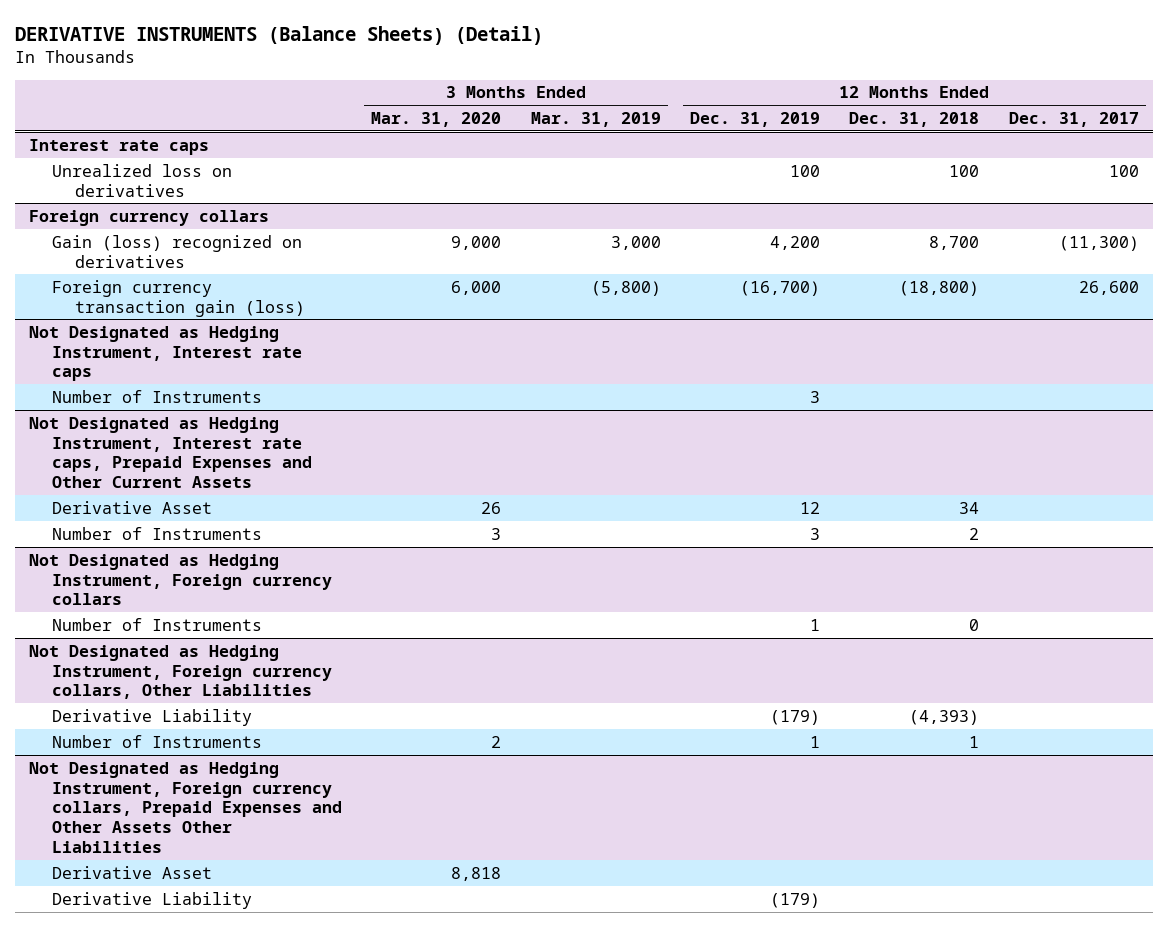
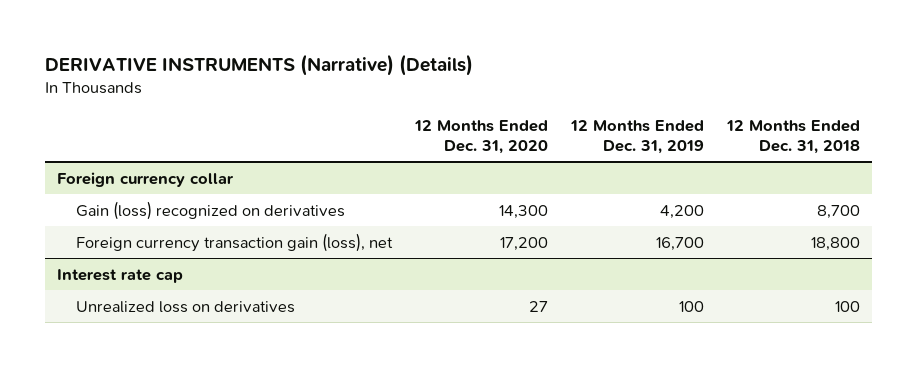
- DERIVATIVE INSTRUMENTS (Balance Sheets) (Detail)
+ DERIVATIVE INSTRUMENTS (Narrative) (Details)
- | 3 Months Ended Mar. 31, 2020 | 3 Months Ended Mar. 31, 2019 | 12 Months Ended Dec. 31, 2019 | 12 Months Ended Dec. 31, 2018 | 12 Months Ended Dec. 31, 2017
+ | 12 Months Ended Dec. 31, 2020 | 12 Months Ended Dec. 31, 2019 | 12 Months Ended Dec. 31, 2018
- Interest rate caps
- Unrealized loss on derivatives | | | 100 | 100 | 100
- Foreign currency collars
+ Foreign currency collar
- Foreign currency transaction gain (loss) | 6,000 | (5,800) | (16,700) | (18,800) | 26,600
- Not Designated as Hedging Instrument, Interest rate caps
- Number of Instruments | | | 3 | |
- Not Designated as Hedging Instrument, Interest rate caps, Prepaid Expenses and Other Current Assets
- Derivative Asset | 26 | | 12 | 34 |
- Number of Instruments | 3 | | 3 | 2 |
- Not Designated as Hedging Instrument, Foreign currency collars
- Number of Instruments | | | 1 | 0 |
- Not Designated as Hedging Instrument, Foreign currency collars, Other Liabilities
- Derivative Liability | | | (179) | (4,393) |
- Number of Instruments | 2 | | 1 | 1 |
- Not Designated as Hedging Instrument, Foreign currency collars, Prepaid Expenses and Other Assets Other Liabilities
- Derivative Asset | 8,818 | | | |
- Derivative Liability | | | (179) | |
+ Foreign currency transaction gain (loss), net | 17,200 | 16,700 | 18,800
+ Interest rate cap
+ Unrealized loss on derivatives | 27 | 100 | 100

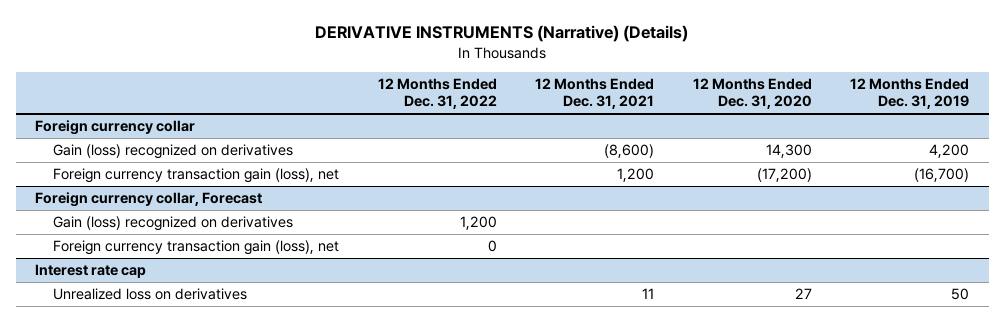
- | 12 Months Ended Dec. 31, 2020 | 12 Months Ended Dec. 31, 2019 | 12 Months Ended Dec. 31, 2018
+ | 12 Months Ended Dec. 31, 2022 | 12 Months Ended Dec. 31, 2021 | 12 Months Ended Dec. 31, 2020 | 12 Months Ended Dec. 31, 2019
@ Foreign currency collar
- Foreign currency transaction gain (loss), net | 17,200 | 16,700 | 18,800
+ Foreign currency transaction gain (loss), net | | 1,200 | (17,200) | (16,700)
+ Foreign currency collar, Forecast
+ Gain (loss) recognized on derivatives | 1,200 | | |
+ Foreign currency transaction gain (loss), net | 0 | | |
@ Interest rate cap
- Unrealized loss on derivatives | 27 | 100 | 100
+ Unrealized loss on derivatives | | 11 | 27 | 50

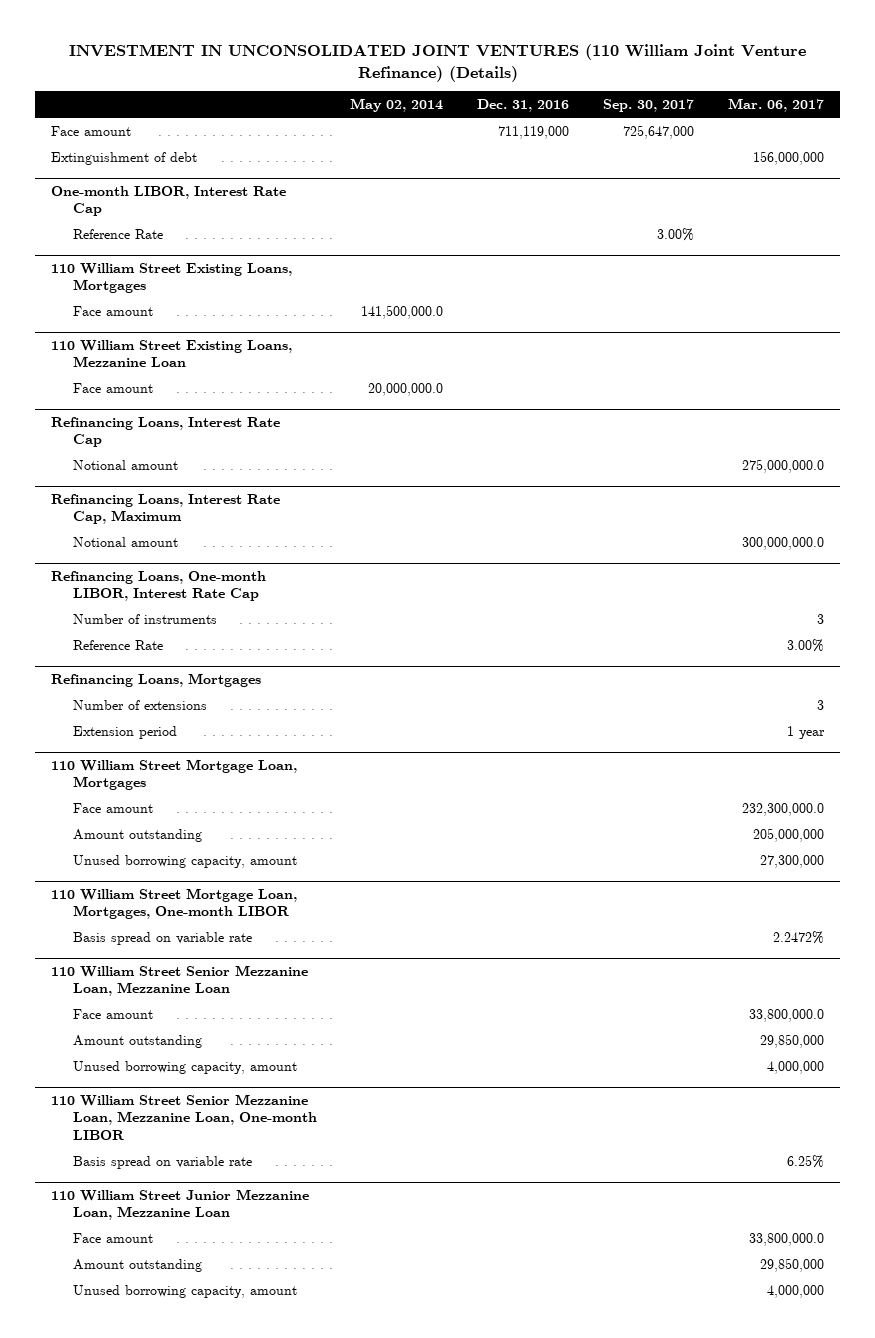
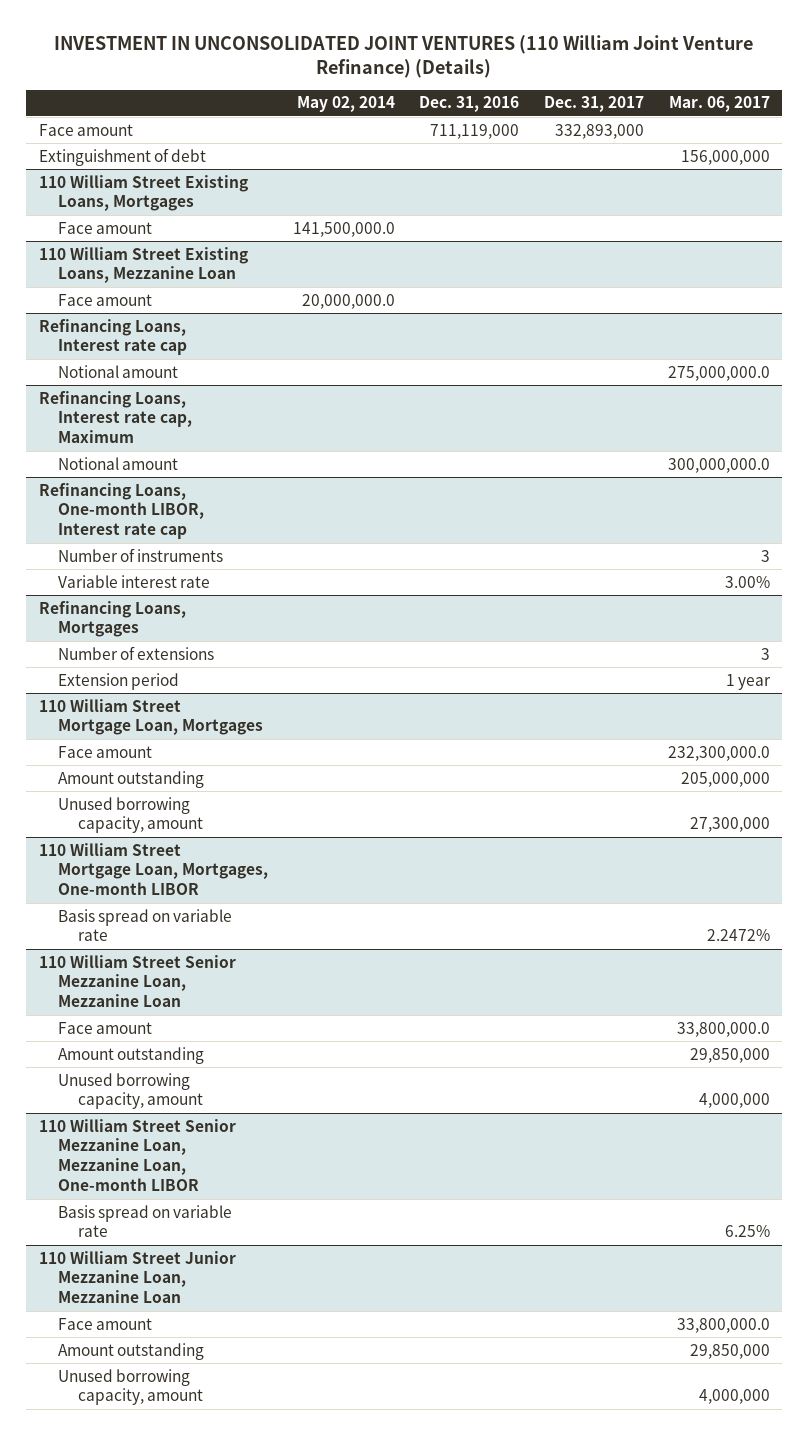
- | May 02, 2014 | Dec. 31, 2016 | Sep. 30, 2017 | Mar. 06, 2017
+ | May 02, 2014 | Dec. 31, 2016 | Dec. 31, 2017 | Mar. 06, 2017
- One-month LIBOR, Interest Rate Cap
- Reference Rate | | | 3.00% |
- Refinancing Loans, Interest Rate Cap
+ Refinancing Loans, Interest rate cap
- Refinancing Loans, Interest Rate Cap, Maximum
+ Refinancing Loans, Interest rate cap, Maximum
- Refinancing Loans, One-month LIBOR, Interest Rate Cap
+ Refinancing Loans, One-month LIBOR, Interest rate cap
- Reference Rate | | | | 3.00%
+ Variable interest rate | | | | 3.00%

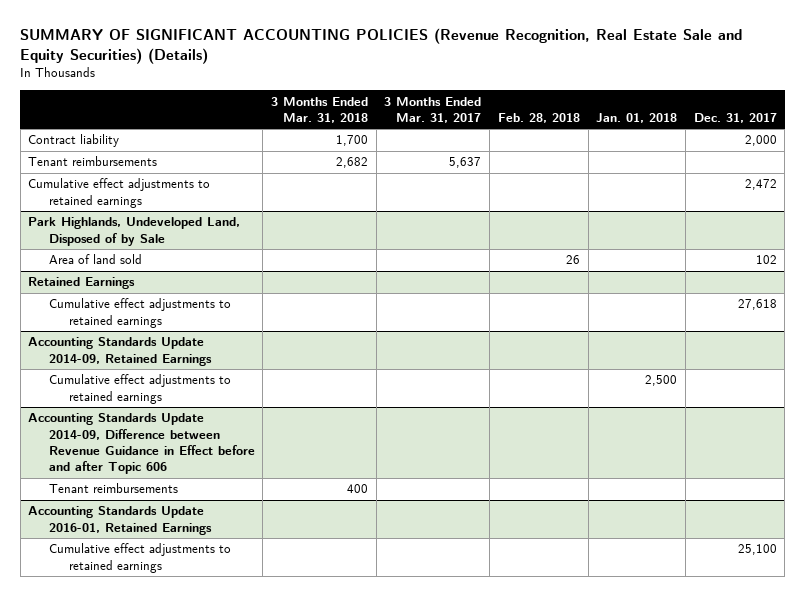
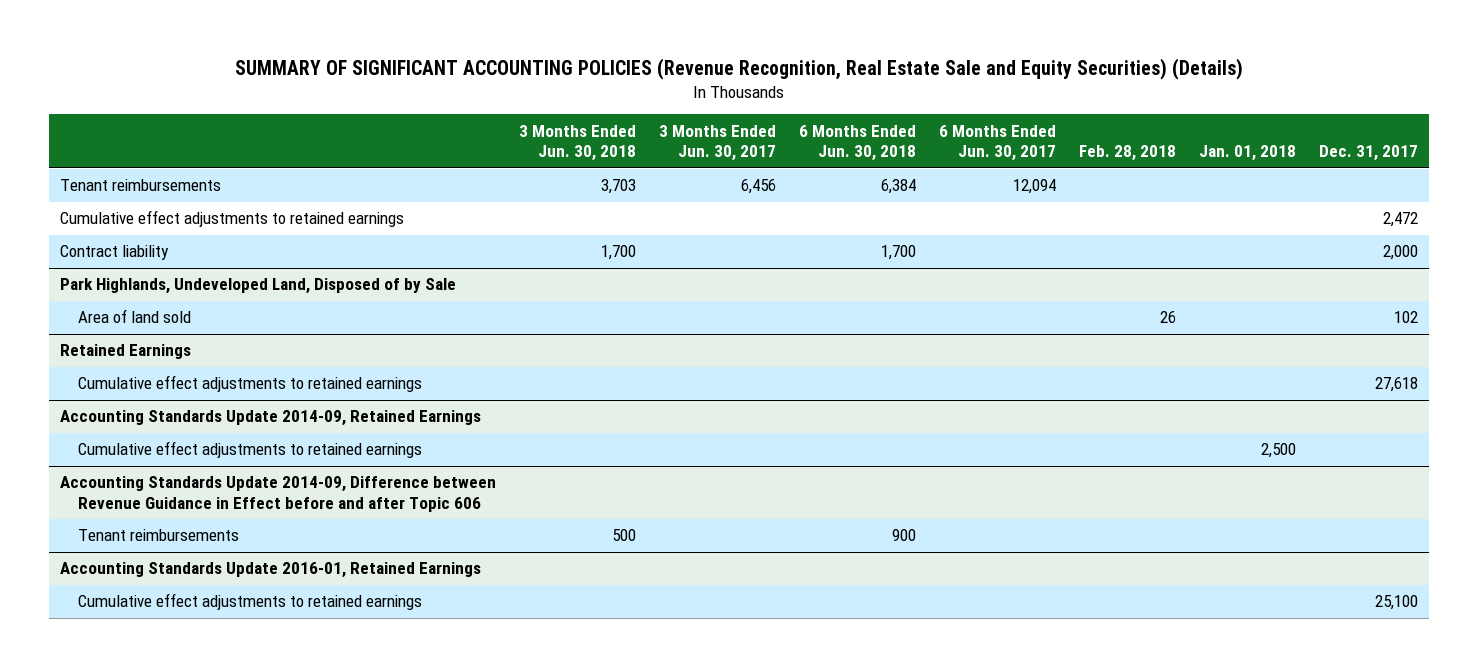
- | 3 Months Ended Mar. 31, 2018 | 3 Months Ended Mar. 31, 2017 | Feb. 28, 2018 | Jan. 01, 2018 | Dec. 31, 2017
+ | 3 Months Ended Jun. 30, 2018 | 3 Months Ended Jun. 30, 2017 | 6 Months Ended Jun. 30, 2018 | 6 Months Ended Jun. 30, 2017 | Feb. 28, 2018 | Jan. 01, 2018 | Dec. 31, 2017
moved down: Contract liability | 1,700 | | 1,700 | | | | 2,000

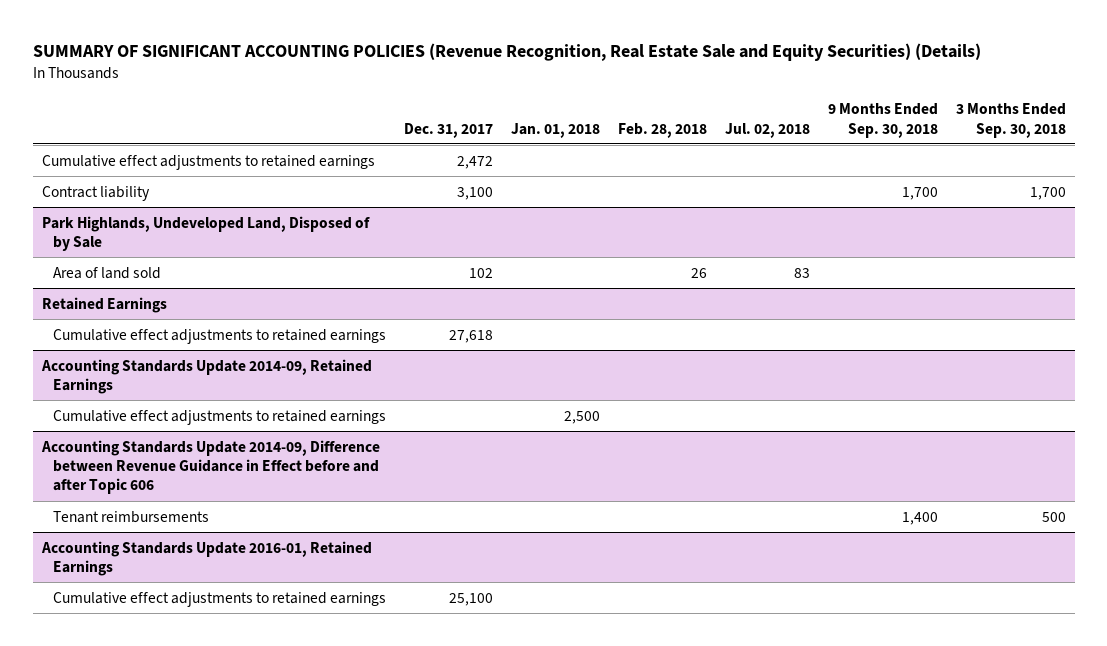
- | 3 Months Ended Jun. 30, 2018 | 3 Months Ended Jun. 30, 2017 | 6 Months Ended Jun. 30, 2018 | 6 Months Ended Jun. 30, 2017 | Feb. 28, 2018 | Jan. 01, 2018 | Dec. 31, 2017
+ | Dec. 31, 2017 | Jan. 01, 2018 | Feb. 28, 2018 | Jul. 02, 2018 | 9 Months Ended Sep. 30, 2018 | 3 Months Ended Sep. 30, 2018
- Tenant reimbursements | 3,703 | 6,456 | 6,384 | 12,094 | | |
- Contract liability | 1,700 | | 1,700 | | | | 2,000
+ Contract liability | 3,100 | | | | 1,700 | 1,700

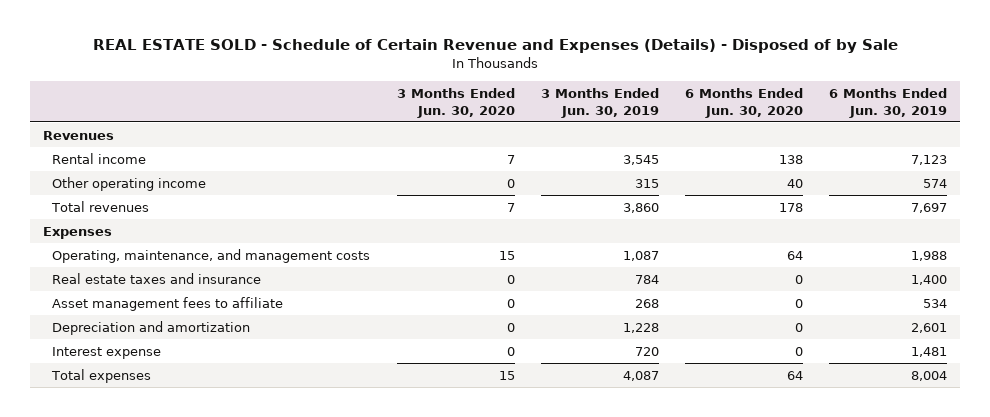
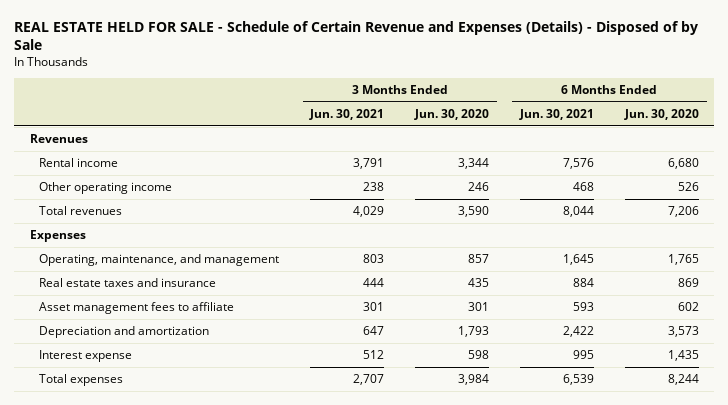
- REAL ESTATE SOLD - Schedule of Certain Revenue and Expenses (Details) - Disposed of by Sale
+ REAL ESTATE HELD FOR SALE - Schedule of Certain Revenue and Expenses (Details) - Disposed of by Sale
- | 3 Months Ended Jun. 30, 2020 | 3 Months Ended Jun. 30, 2019 | 6 Months Ended Jun. 30, 2020 | 6 Months Ended Jun. 30, 2019
+ | 3 Months Ended Jun. 30, 2021 | 3 Months Ended Jun. 30, 2020 | 6 Months Ended Jun. 30, 2021 | 6 Months Ended Jun. 30, 2020
- Rental income | 7 | 3,545 | 138 | 7,123
- Other operating income | 0 | 315 | 40 | 574
- Total revenues | 7 | 3,860 | 178 | 7,697
+ Rental income | 3,791 | 3,344 | 7,576 | 6,680
+ Other operating income | 238 | 246 | 468 | 526
+ Total revenues | 4,029 | 3,590 | 8,044 | 7,206
- Operating, maintenance, and management costs | 15 | 1,087 | 64 | 1,988
- Real estate taxes and insurance | 0 | 784 | 0 | 1,400
- Asset management fees to affiliate | 0 | 268 | 0 | 534
- Depreciation and amortization | 0 | 1,228 | 0 | 2,601
- Interest expense | 0 | 720 | 0 | 1,481
- Total expenses | 15 | 4,087 | 64 | 8,004
+ Operating, maintenance, and management | 803 | 857 | 1,645 | 1,765
+ Real estate taxes and insurance | 444 | 435 | 884 | 869
+ Asset management fees to affiliate | 301 | 301 | 593 | 602
+ Depreciation and amortization | 647 | 1,793 | 2,422 | 3,573
+ Interest expense | 512 | 598 | 995 | 1,435
+ Total expenses | 2,707 | 3,984 | 6,539 | 8,244

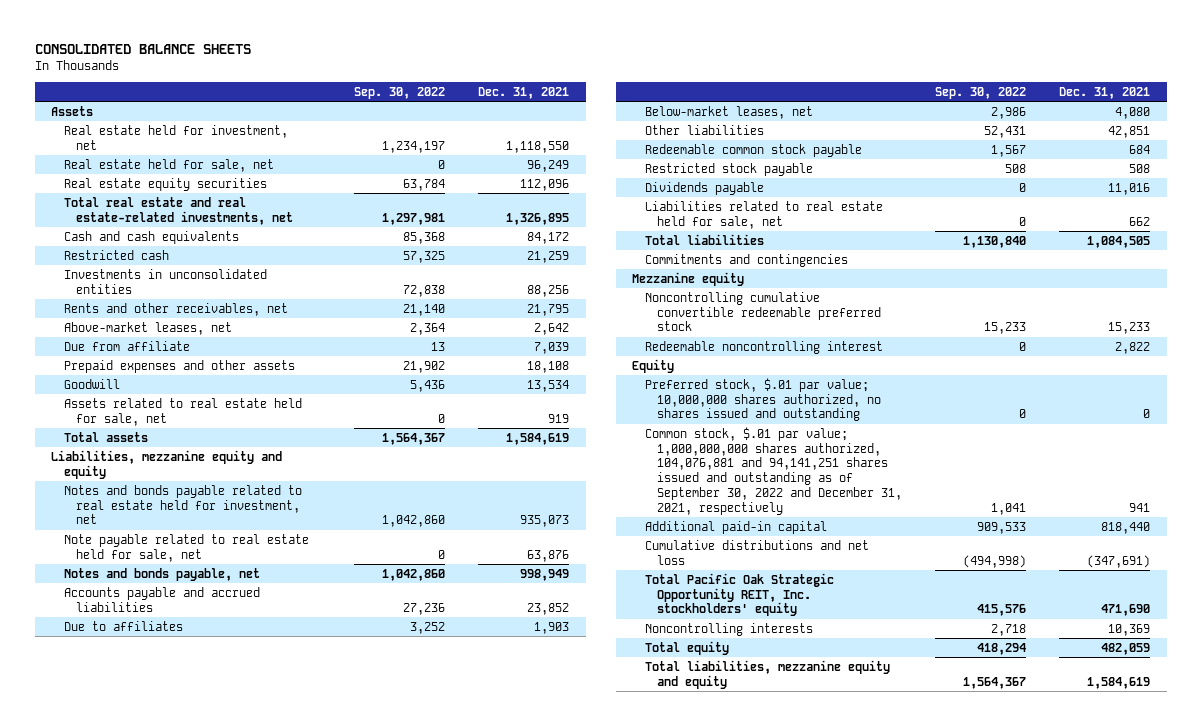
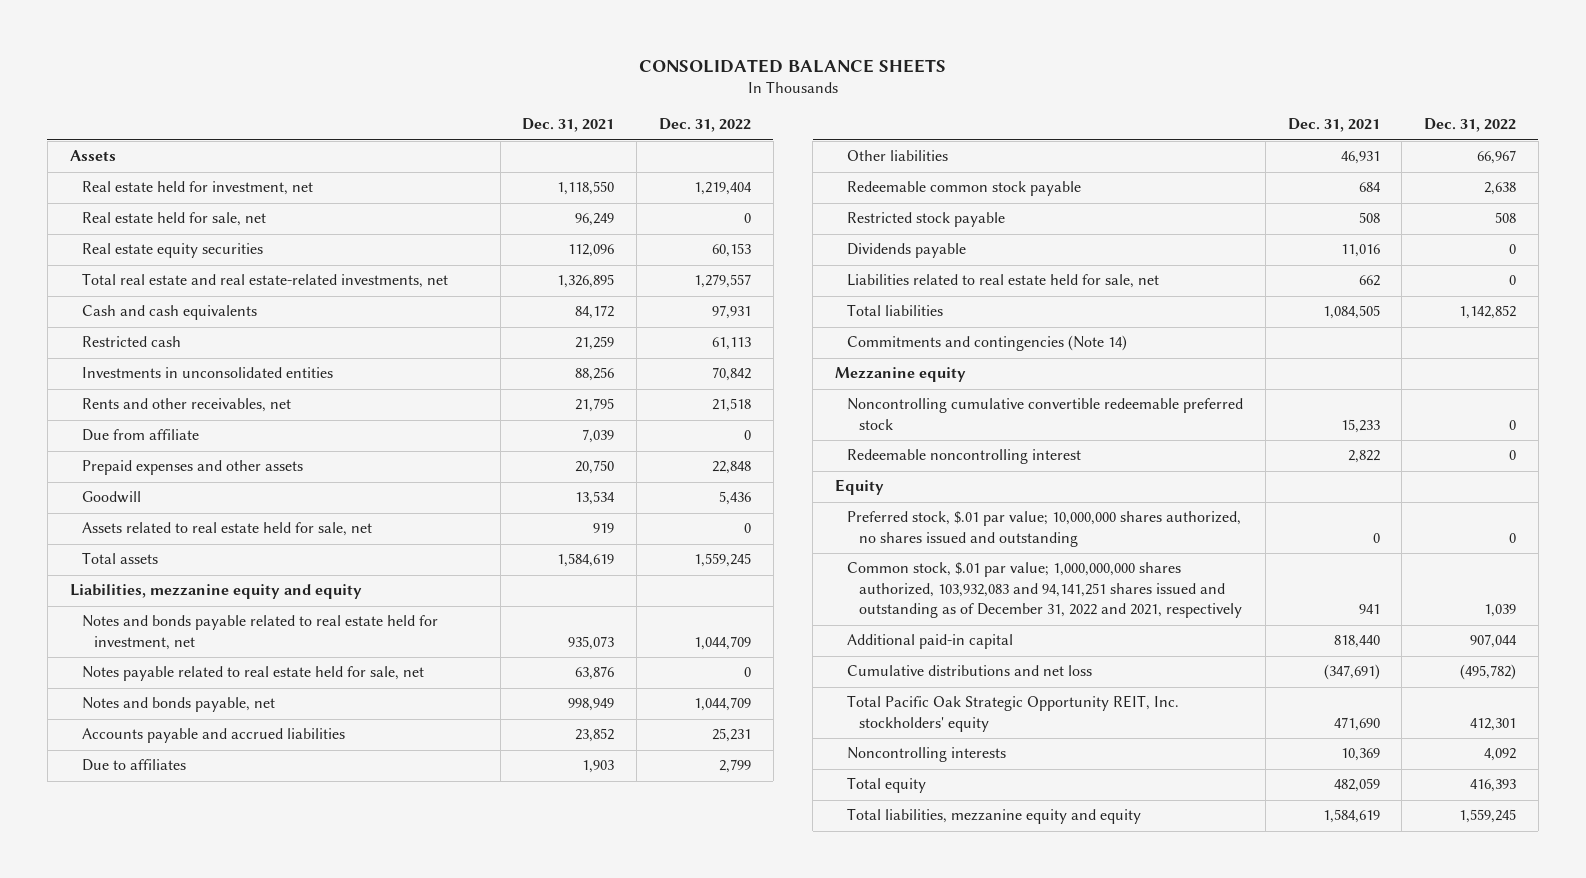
- | Sep. 30, 2022 | Dec. 31, 2021
+ | Dec. 31, 2021 | Dec. 31, 2022
- Above-market leases, net | 2,364 | 2,642
- Prepaid expenses and other assets | 21,902 | 18,108
+ Prepaid expenses and other assets | 20,750 | 22,848
- Note payable related to real estate held for sale, net | 0 | 63,876
+ Notes payable related to real estate held for sale, net | 63,876 | 0
- Below-market leases, net | 2,986 | 4,080
- Other liabilities | 52,431 | 42,851
+ Other liabilities | 46,931 | 66,967
- Commitments and contingencies
+ Commitments and contingencies (Note 14)
- Common stock, $.01 par value; 1,000,000,000 shares authorized, 104,076,881 and 94,141,251 shares issued and outstanding as of September 30, 2022 and December 31, 2021, respectively | 1,041 | 941
+ Common stock, $.01 par value; 1,000,000,000 shares authorized, 103,932,083 and 94,141,251 shares issued and outstanding as of December 31, 2022 and 2021, respectively | 941 | 1,039

